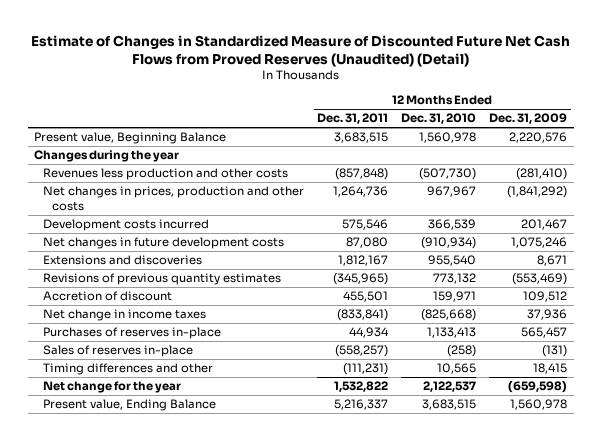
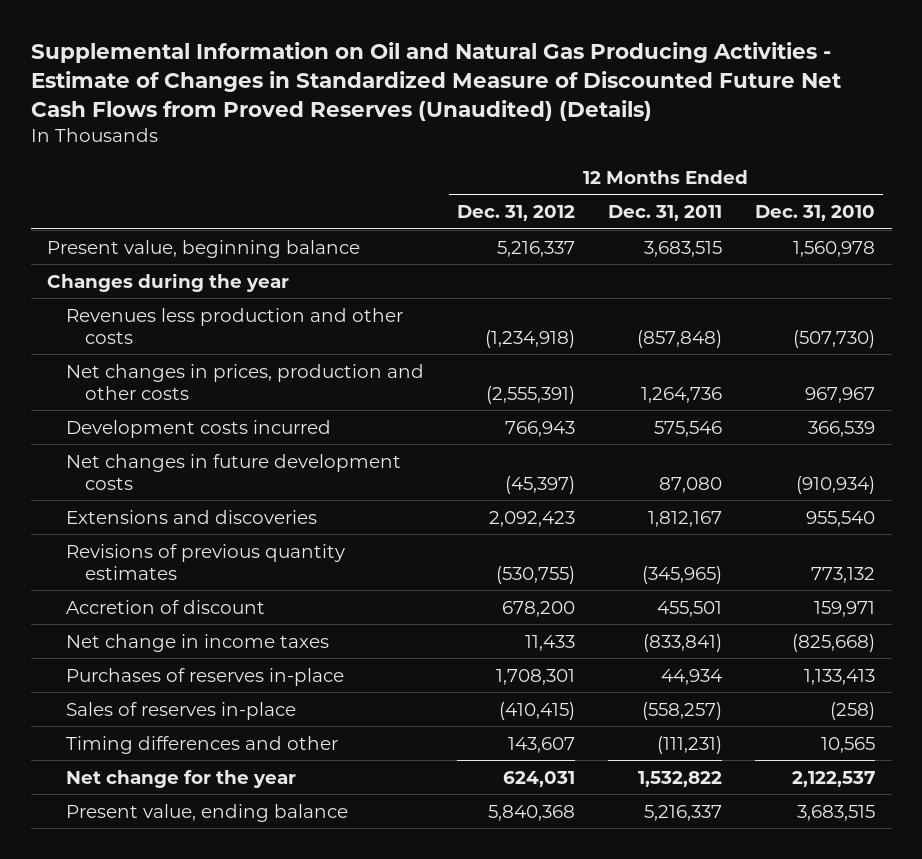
- Estimate of Changes in Standardized Measure of Discounted Future Net Cash Flows from Proved Reserves (Unaudited) (Detail)
+ Supplemental Information on Oil and Natural Gas Producing Activities - Estimate of Changes in Standardized Measure of Discounted Future Net Cash Flows from Proved Reserves (Unaudited) (Details)
- | 12 Months Ended Dec. 31, 2011 | 12 Months Ended Dec. 31, 2010 | 12 Months Ended Dec. 31, 2009
+ | 12 Months Ended Dec. 31, 2012 | 12 Months Ended Dec. 31, 2011 | 12 Months Ended Dec. 31, 2010
- Present value, Beginning Balance | 3,683,515 | 1,560,978 | 2,220,576
+ Present value, beginning balance | 5,216,337 | 3,683,515 | 1,560,978
- Present value, Ending Balance | 5,216,337 | 3,683,515 | 1,560,978
+ Present value, ending balance | 5,840,368 | 5,216,337 | 3,683,515

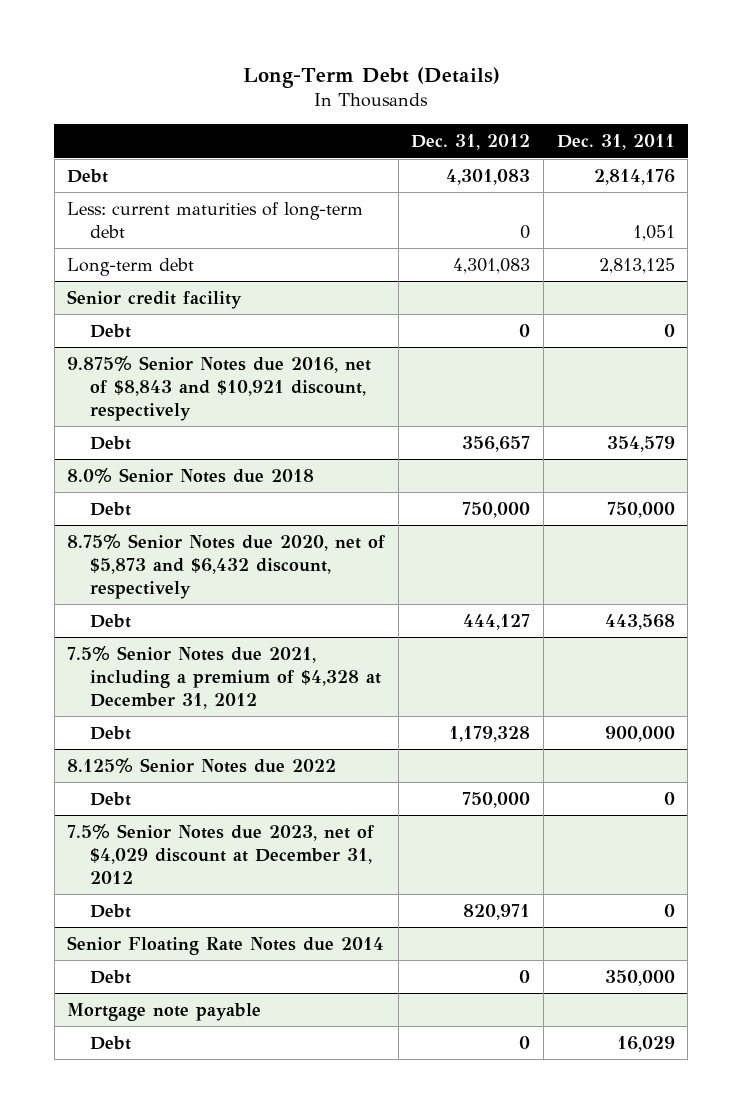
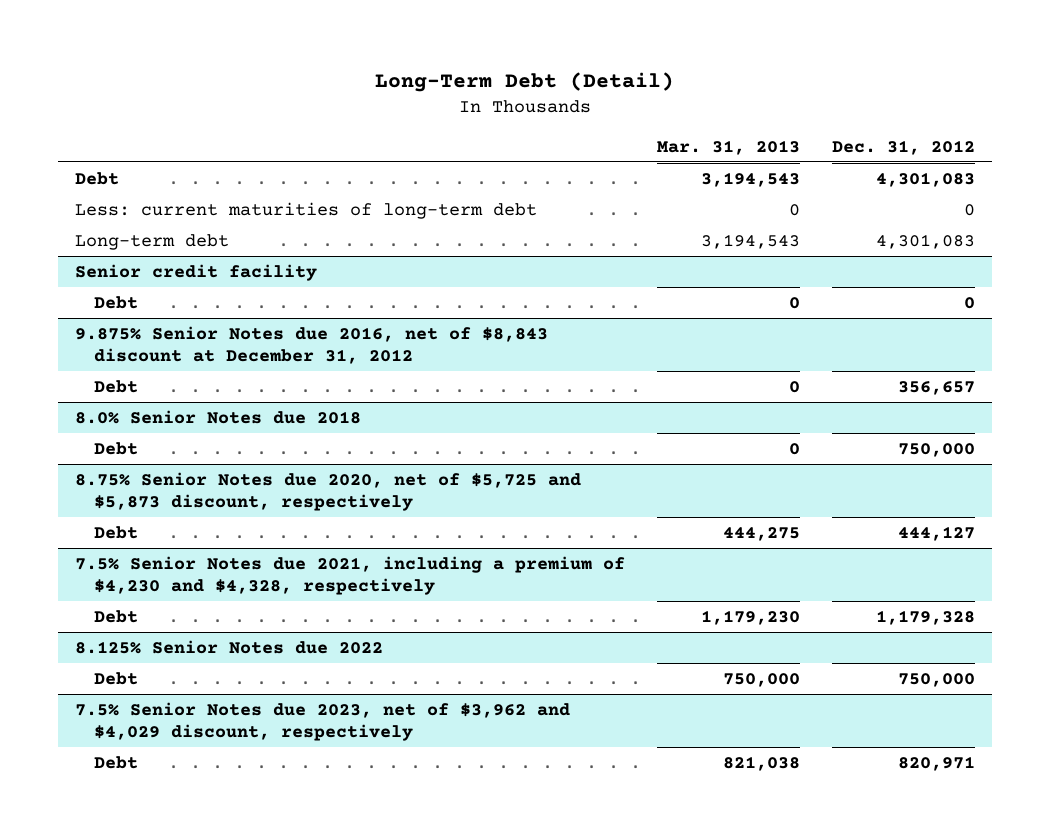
- Long-Term Debt (Details)
+ Long-Term Debt (Detail)
- | Dec. 31, 2012 | Dec. 31, 2011
+ | Mar. 31, 2013 | Dec. 31, 2012
- 9.875% Senior Notes due 2016, net of $8,843 and $10,921 discount, respectively
+ 9.875% Senior Notes due 2016, net of $8,843 discount at December 31, 2012
- 8.75% Senior Notes due 2020, net of $5,873 and $6,432 discount, respectively
+ 8.75% Senior Notes due 2020, net of $5,725 and $5,873 discount, respectively
- 7.5% Senior Notes due 2021, including a premium of $4,328 at December 31, 2012
+ 7.5% Senior Notes due 2021, including a premium of $4,230 and $4,328, respectively
- 7.5% Senior Notes due 2023, net of $4,029 discount at December 31, 2012
+ 7.5% Senior Notes due 2023, net of $3,962 and $4,029 discount, respectively
- Senior Floating Rate Notes due 2014
- Debt | 0 | 350,000
- Mortgage note payable
- Debt | 0 | 16,029

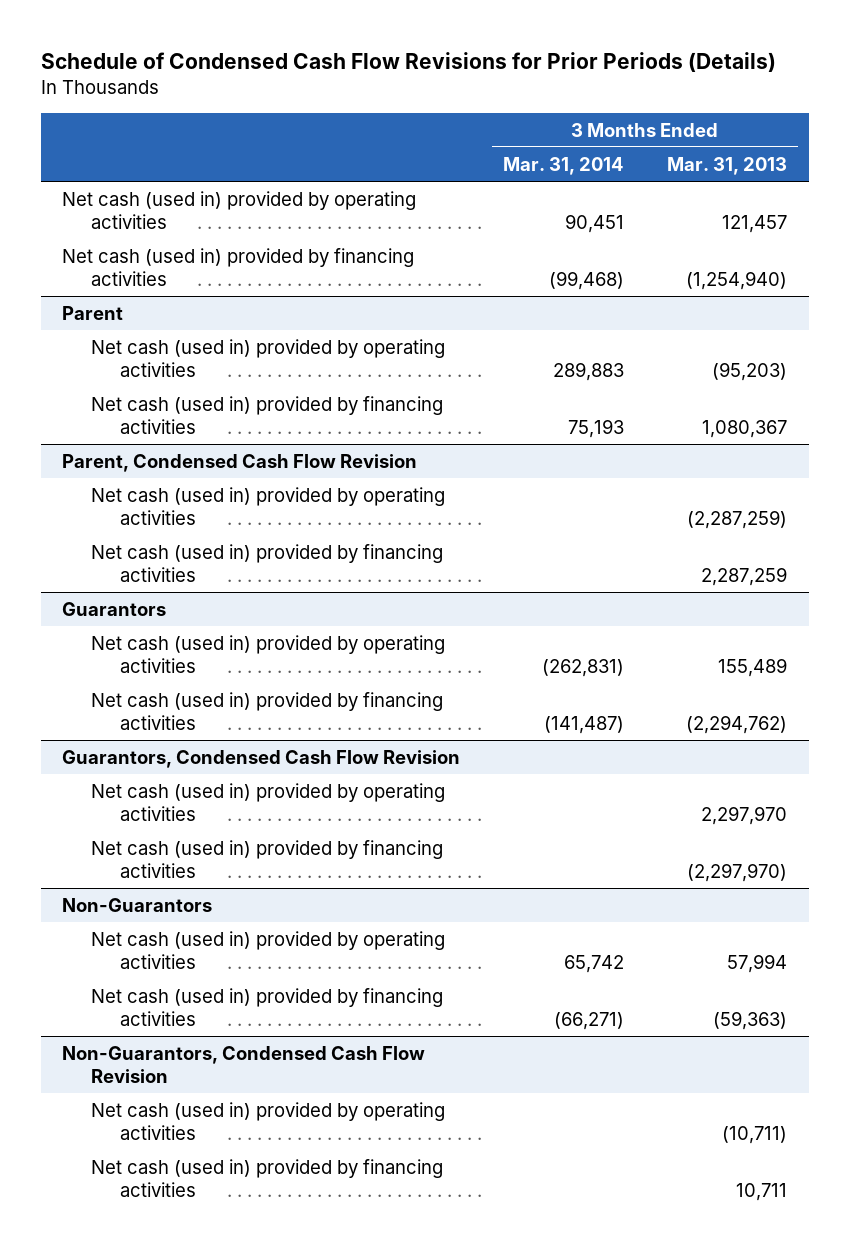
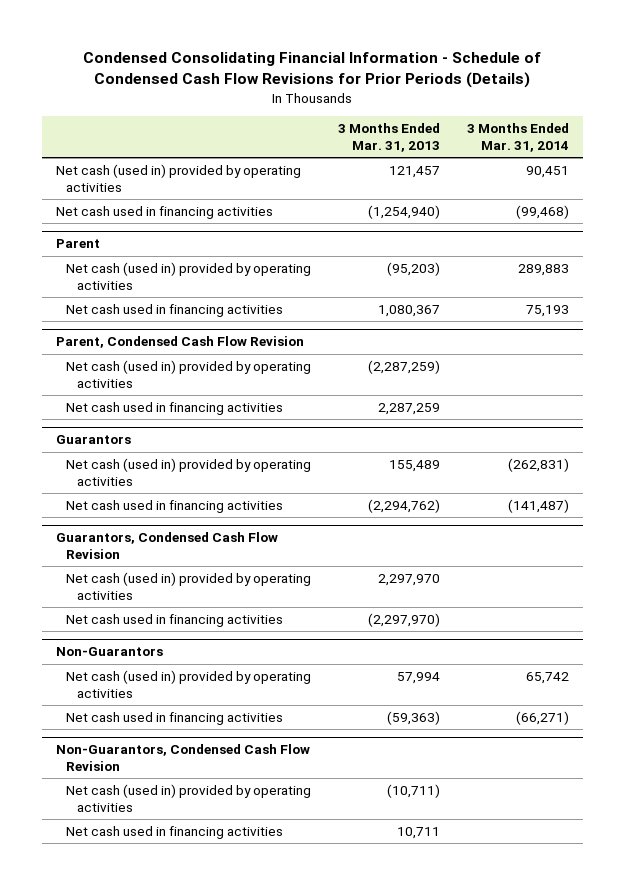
- Schedule of Condensed Cash Flow Revisions for Prior Periods (Details)
+ Condensed Consolidating Financial Information - Schedule of Condensed Cash Flow Revisions for Prior Periods (Details)
- | 3 Months Ended Mar. 31, 2014 | 3 Months Ended Mar. 31, 2013
+ | 3 Months Ended Mar. 31, 2013 | 3 Months Ended Mar. 31, 2014
- Net cash (used in) provided by financing activities | (99,468) | (1,254,940)
+ Net cash used in financing activities | (1,254,940) | (99,468)
@ Parent
- Net cash (used in) provided by financing activities | 75,193 | 1,080,367
+ Net cash used in financing activities | 1,080,367 | 75,193
@ Parent, Condensed Cash Flow Revision
- Net cash (used in) provided by financing activities | | 2,287,259
+ Net cash used in financing activities | 2,287,259 |
@ Guarantors
- Net cash (used in) provided by financing activities | (141,487) | (2,294,762)
+ Net cash used in financing activities | (2,294,762) | (141,487)
@ Guarantors, Condensed Cash Flow Revision
- Net cash (used in) provided by financing activities | | (2,297,970)
+ Net cash used in financing activities | (2,297,970) |
@ Non-Guarantors
- Net cash (used in) provided by financing activities | (66,271) | (59,363)
+ Net cash used in financing activities | (59,363) | (66,271)
@ Non-Guarantors, Condensed Cash Flow Revision
- Net cash (used in) provided by financing activities | | 10,711
+ Net cash used in financing activities | 10,711 |

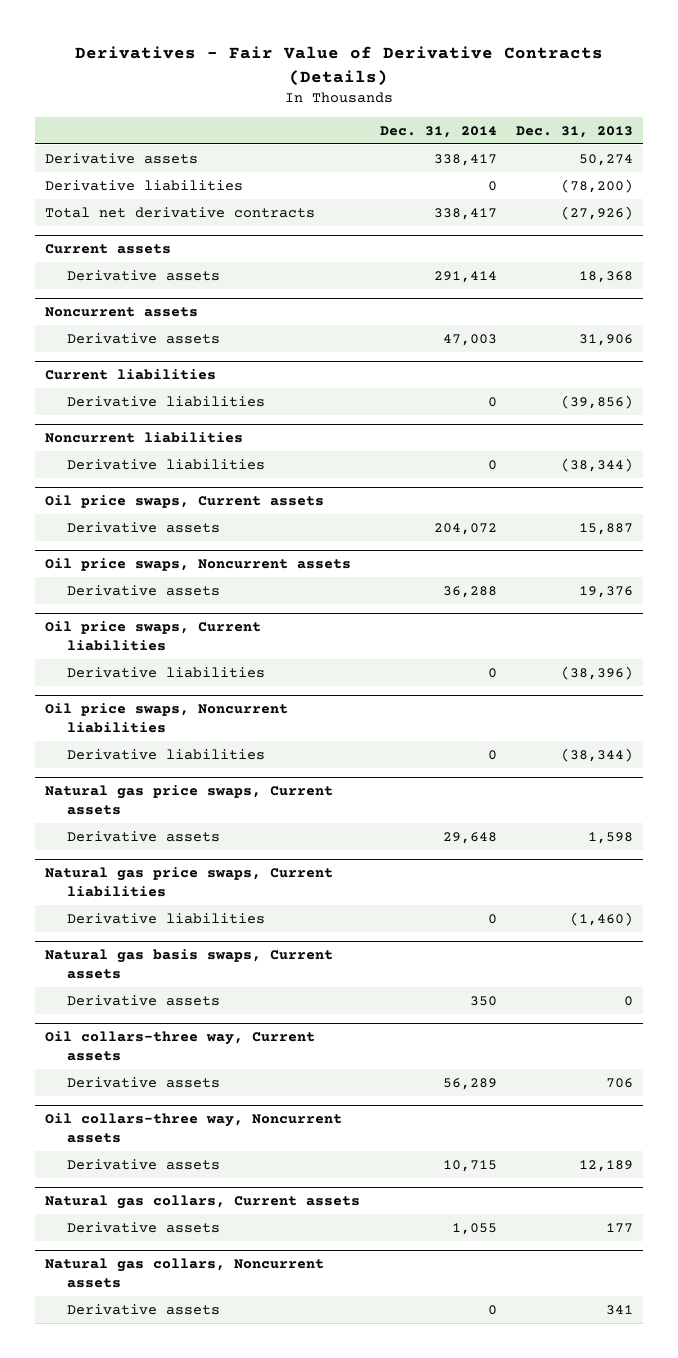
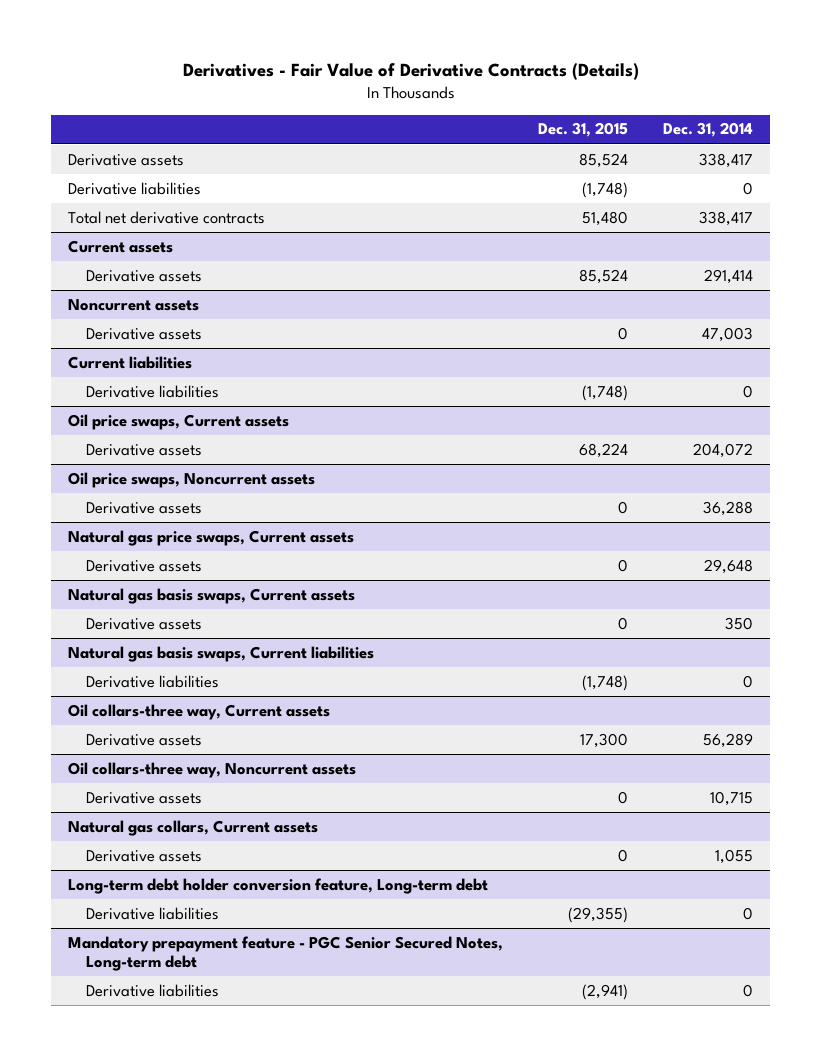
- | Dec. 31, 2014 | Dec. 31, 2013
+ | Dec. 31, 2015 | Dec. 31, 2014
- Noncurrent liabilities
- Derivative liabilities | 0 | (38,344)
- Oil price swaps, Current liabilities
- Derivative liabilities | 0 | (38,396)
- Oil price swaps, Noncurrent liabilities
- Derivative liabilities | 0 | (38,344)
- Natural gas price swaps, Current liabilities
- Derivative liabilities | 0 | (1,460)
+ Natural gas basis swaps, Current liabilities
+ Derivative liabilities | (1,748) | 0
- Natural gas collars, Noncurrent assets
- Derivative assets | 0 | 341
+ Long-term debt holder conversion feature, Long-term debt
+ Derivative liabilities | (29,355) | 0
+ Mandatory prepayment feature - PGC Senior Secured Notes, Long-term debt
+ Derivative liabilities | (2,941) | 0

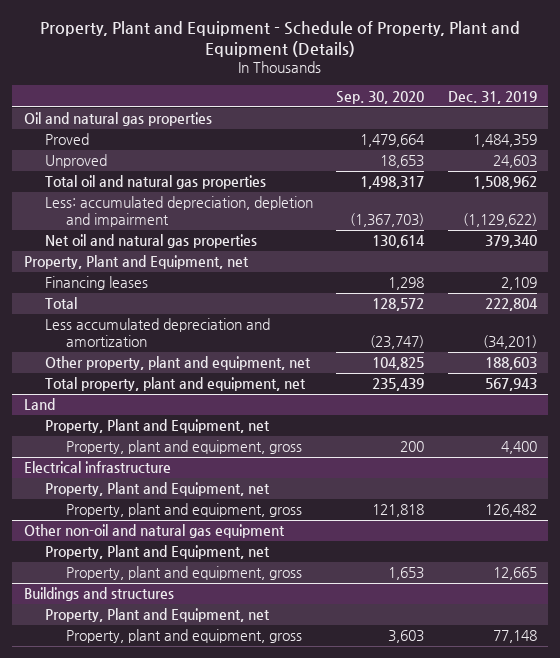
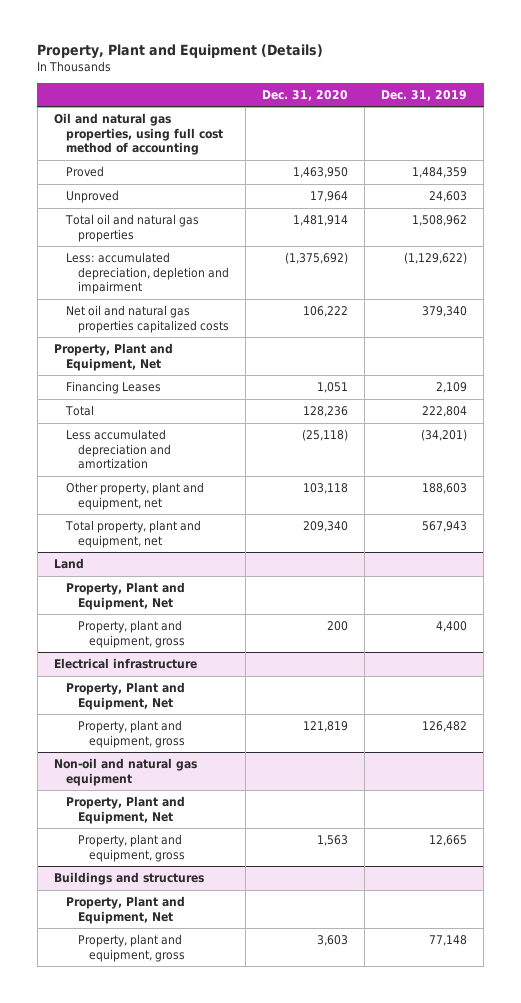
- Property, Plant and Equipment - Schedule of Property, Plant and Equipment (Details)
+ Property, Plant and Equipment (Details)
- | Sep. 30, 2020 | Dec. 31, 2019
+ | Dec. 31, 2020 | Dec. 31, 2019
- Oil and natural gas properties
+ Oil and natural gas properties, using full cost method of accounting
- Net oil and natural gas properties | 130,614 | 379,340
- Property, Plant and Equipment, net
- Financing leases | 1,298 | 2,109
+ Net oil and natural gas properties capitalized costs | 106,222 | 379,340
+ Property, Plant and Equipment, Net
+ Financing Leases | 1,051 | 2,109
@ Land
- Property, Plant and Equipment, net
+ Property, Plant and Equipment, Net
@ Electrical infrastructure
- Property, Plant and Equipment, net
+ Property, Plant and Equipment, Net
- Other non-oil and natural gas equipment
- Property, Plant and Equipment, net
+ Non-oil and natural gas equipment
+ Property, Plant and Equipment, Net
@ Buildings and structures
- Property, Plant and Equipment, net
+ Property, Plant and Equipment, Net

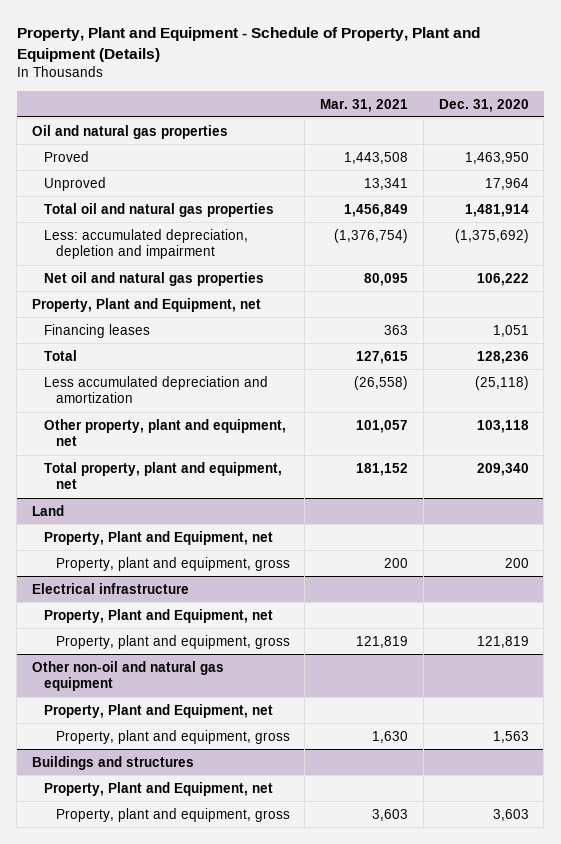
- Property, Plant and Equipment (Details)
+ Property, Plant and Equipment - Schedule of Property, Plant and Equipment (Details)
- | Dec. 31, 2020 | Dec. 31, 2019
+ | Mar. 31, 2021 | Dec. 31, 2020
- Oil and natural gas properties, using full cost method of accounting
+ Oil and natural gas properties
- Net oil and natural gas properties capitalized costs | 106,222 | 379,340
- Property, Plant and Equipment, Net
- Financing Leases | 1,051 | 2,109
+ Net oil and natural gas properties | 80,095 | 106,222
+ Property, Plant and Equipment, net
+ Financing leases | 363 | 1,051
@ Land
- Property, Plant and Equipment, Net
+ Property, Plant and Equipment, net
@ Electrical infrastructure
- Property, Plant and Equipment, Net
+ Property, Plant and Equipment, net
- Non-oil and natural gas equipment
- Property, Plant and Equipment, Net
+ Other non-oil and natural gas equipment
+ Property, Plant and Equipment, net
@ Buildings and structures
- Property, Plant and Equipment, Net
+ Property, Plant and Equipment, net

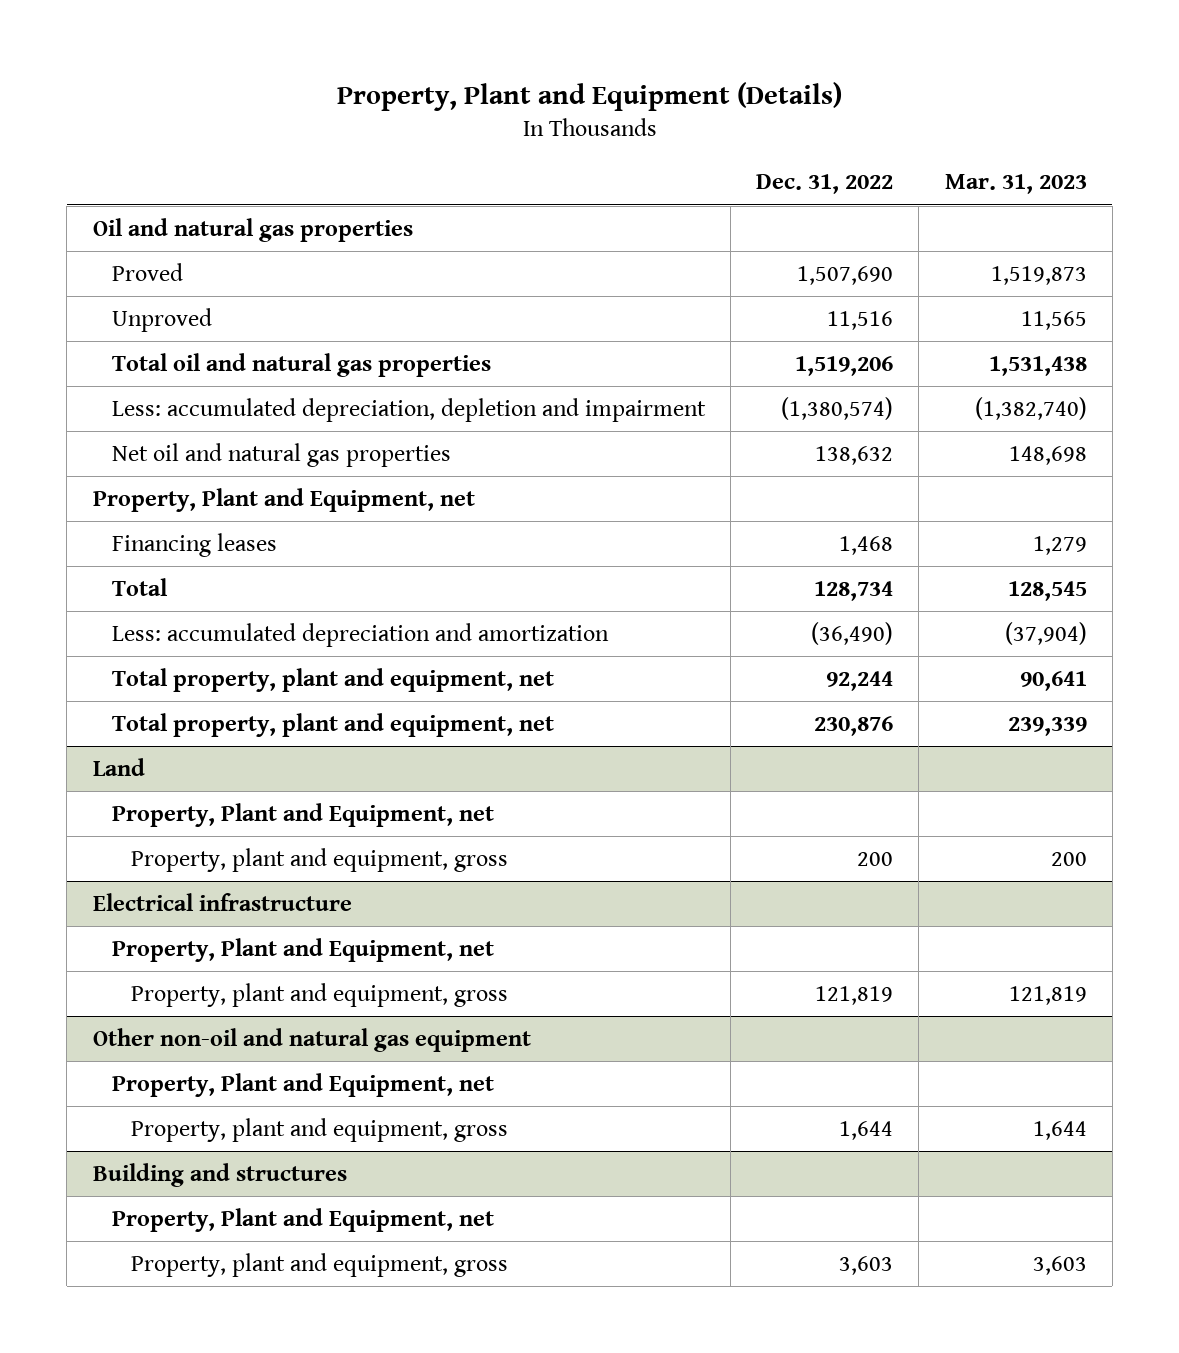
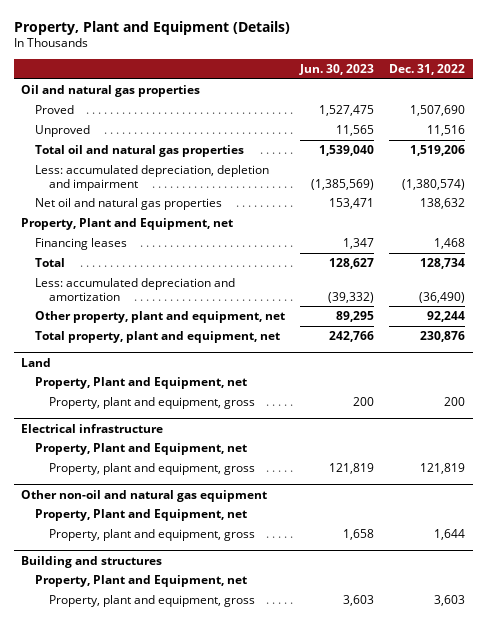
- | Dec. 31, 2022 | Mar. 31, 2023
+ | Jun. 30, 2023 | Dec. 31, 2022
- Total property, plant and equipment, net | 92,244 | 90,641
+ Other property, plant and equipment, net | 89,295 | 92,244

